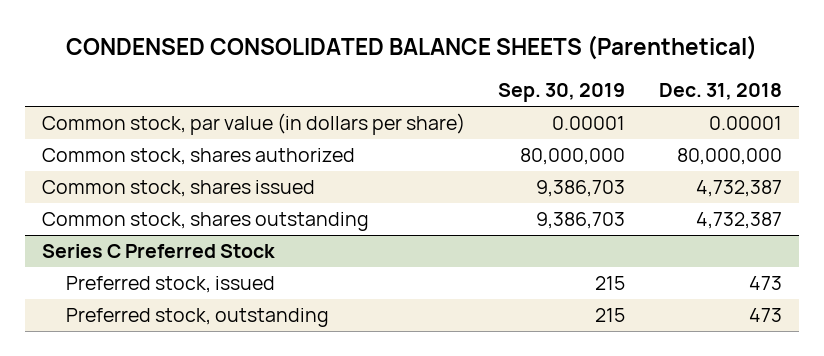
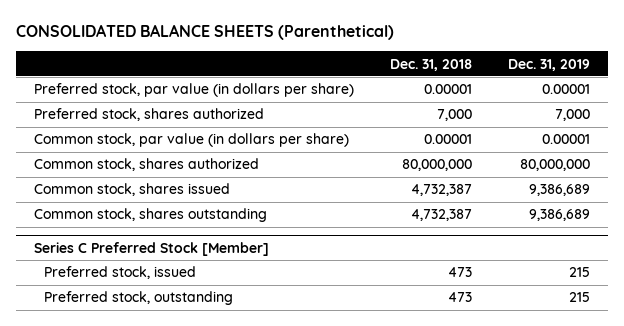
- CONDENSED CONSOLIDATED BALANCE SHEETS (Parenthetical)
+ CONSOLIDATED BALANCE SHEETS (Parenthetical)
- | Sep. 30, 2019 | Dec. 31, 2018
+ | Dec. 31, 2018 | Dec. 31, 2019
+ Preferred stock, par value (in dollars per share) | 0.00001 | 0.00001
+ Preferred stock, shares authorized | 7,000 | 7,000
- Series C Preferred Stock
+ Series C Preferred Stock [Member]

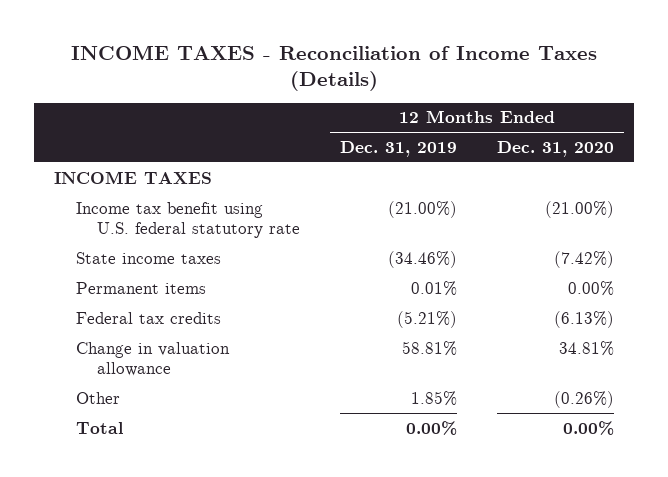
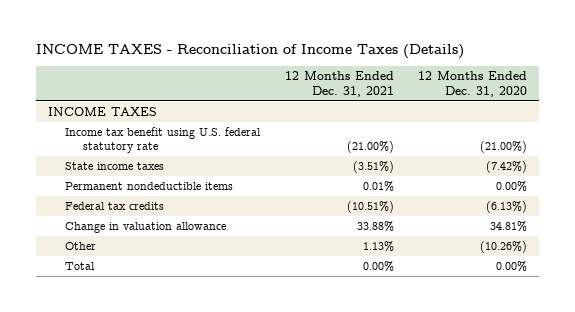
- | 12 Months Ended Dec. 31, 2019 | 12 Months Ended Dec. 31, 2020
+ | 12 Months Ended Dec. 31, 2021 | 12 Months Ended Dec. 31, 2020
- Permanent items | 0.01% | 0.00%
+ Permanent nondeductible items | 0.01% | 0.00%
- Other | 1.85% | (0.26%)
+ Other | 1.13% | (10.26%)

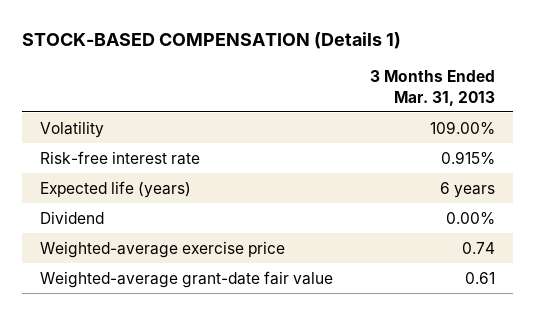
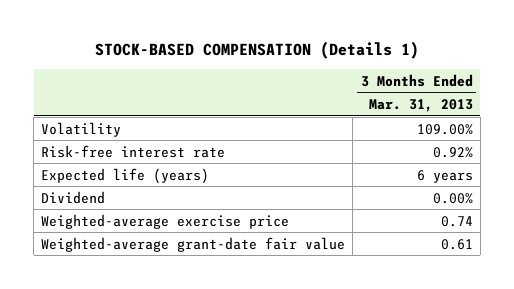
- Risk-free interest rate | 0.915%
+ Risk-free interest rate | 0.92%

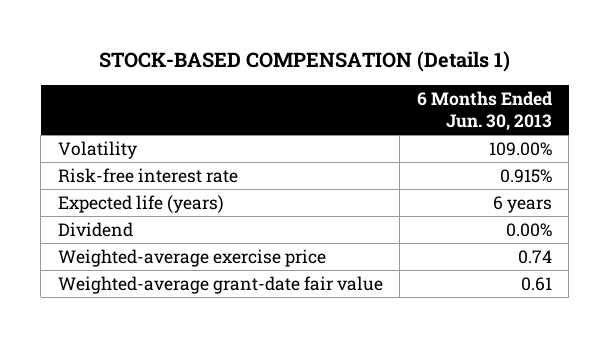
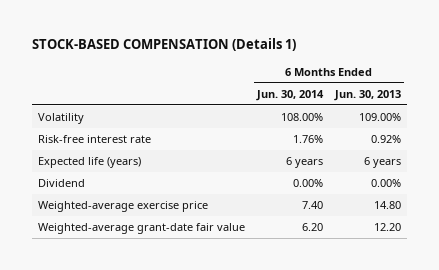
- | 6 Months Ended Jun. 30, 2013
+ | 6 Months Ended Jun. 30, 2014 | 6 Months Ended Jun. 30, 2013
- Risk-free interest rate | 0.915%
+ Risk-free interest rate | 1.76% | 0.92%
- Weighted-average exercise price | 0.74
- Weighted-average grant-date fair value | 0.61
+ Weighted-average exercise price | 7.40 | 14.80
+ Weighted-average grant-date fair value | 6.20 | 12.20

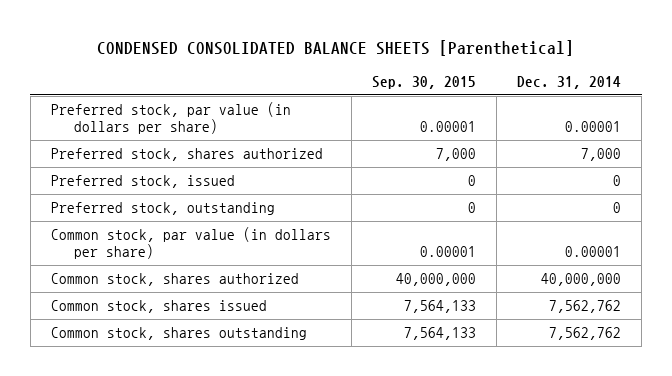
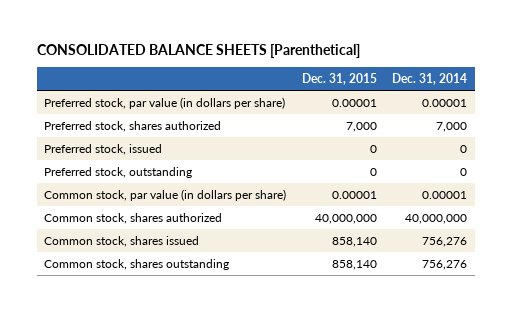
- CONDENSED CONSOLIDATED BALANCE SHEETS [Parenthetical]
+ CONSOLIDATED BALANCE SHEETS [Parenthetical]
- | Sep. 30, 2015 | Dec. 31, 2014
+ | Dec. 31, 2015 | Dec. 31, 2014
- Common stock, shares issued | 7,564,133 | 7,562,762
- Common stock, shares outstanding | 7,564,133 | 7,562,762
+ Common stock, shares issued | 858,140 | 756,276
+ Common stock, shares outstanding | 858,140 | 756,276

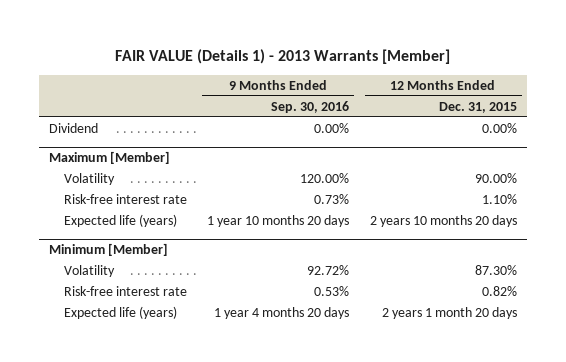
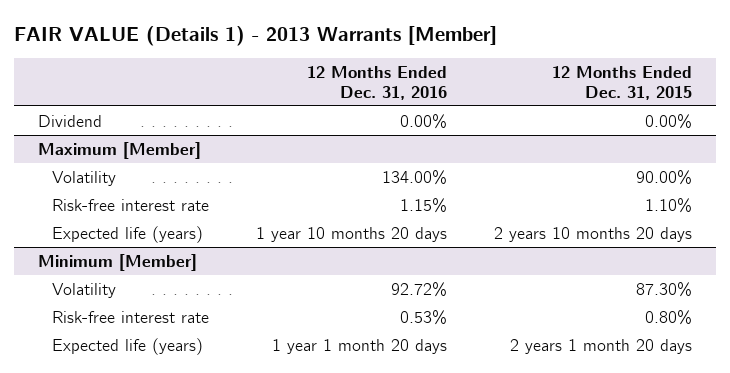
- | 9 Months Ended Sep. 30, 2016 | 12 Months Ended Dec. 31, 2015
+ | 12 Months Ended Dec. 31, 2016 | 12 Months Ended Dec. 31, 2015
@ Minimum [Member]
- Risk-free interest rate | 0.53% | 0.82%
+ Risk-free interest rate | 0.53% | 0.80%

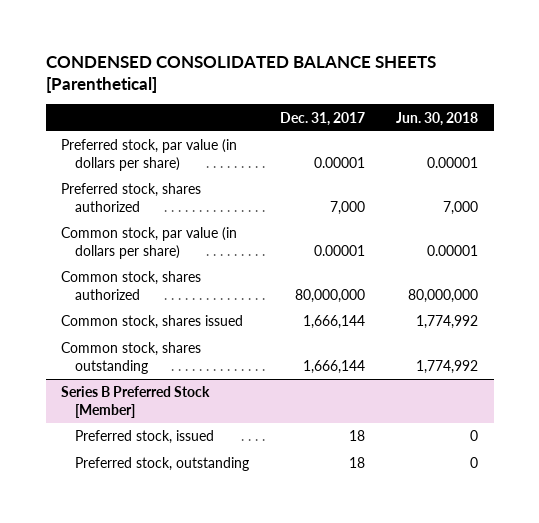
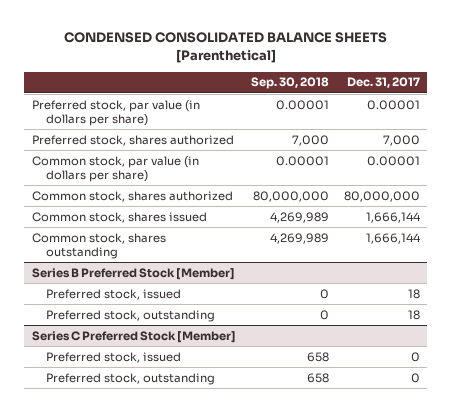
- | Dec. 31, 2017 | Jun. 30, 2018
+ | Sep. 30, 2018 | Dec. 31, 2017
+ Series C Preferred Stock [Member]
+ Preferred stock, issued | 658 | 0
+ Preferred stock, outstanding | 658 | 0

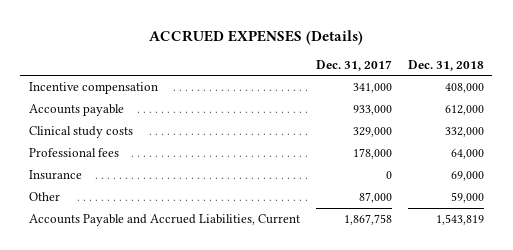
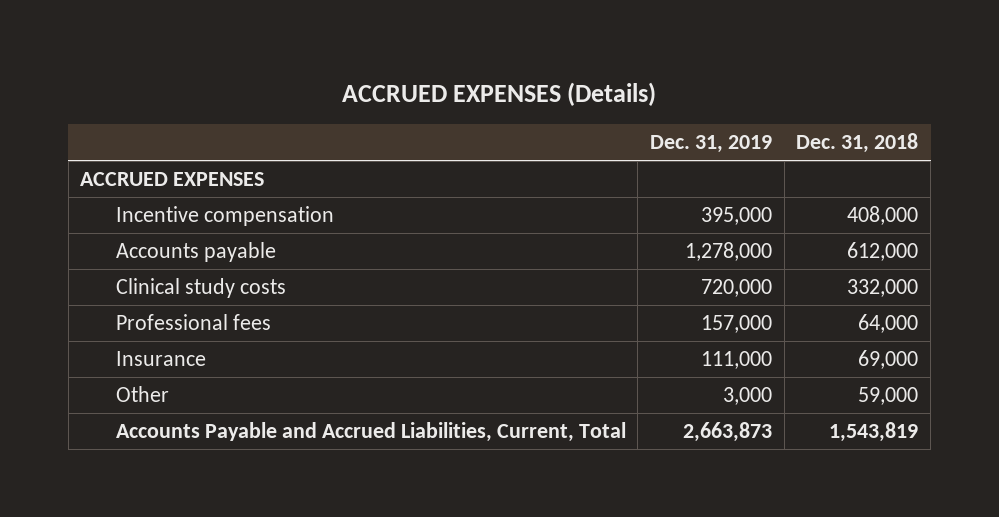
- | Dec. 31, 2017 | Dec. 31, 2018
+ | Dec. 31, 2019 | Dec. 31, 2018
+ ACCRUED EXPENSES
- Accounts Payable and Accrued Liabilities, Current | 1,867,758 | 1,543,819
+ Accounts Payable and Accrued Liabilities, Current, Total | 2,663,873 | 1,543,819

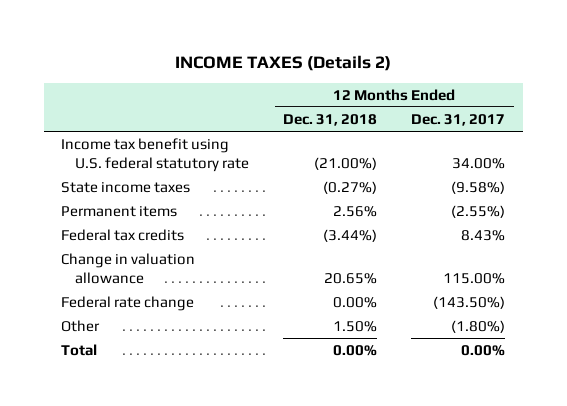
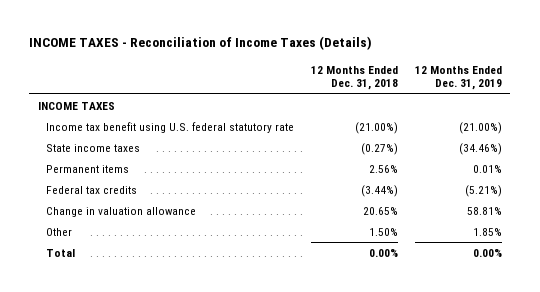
- INCOME TAXES (Details 2)
+ INCOME TAXES - Reconciliation of Income Taxes (Details)
- | 12 Months Ended Dec. 31, 2018 | 12 Months Ended Dec. 31, 2017
+ | 12 Months Ended Dec. 31, 2018 | 12 Months Ended Dec. 31, 2019
+ INCOME TAXES
- Federal rate change | 0.00% | (143.50%)

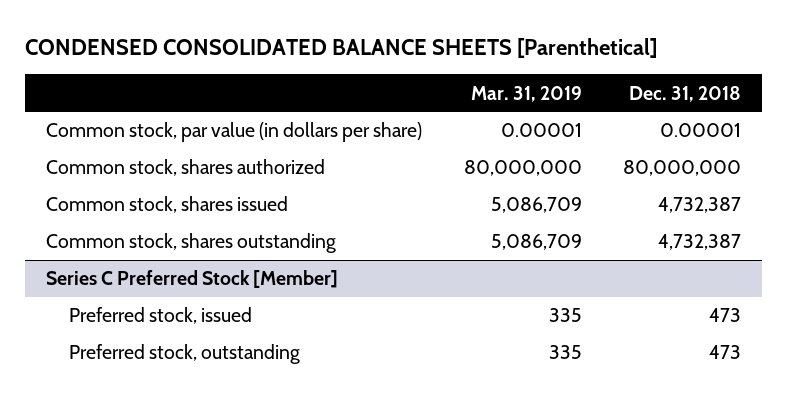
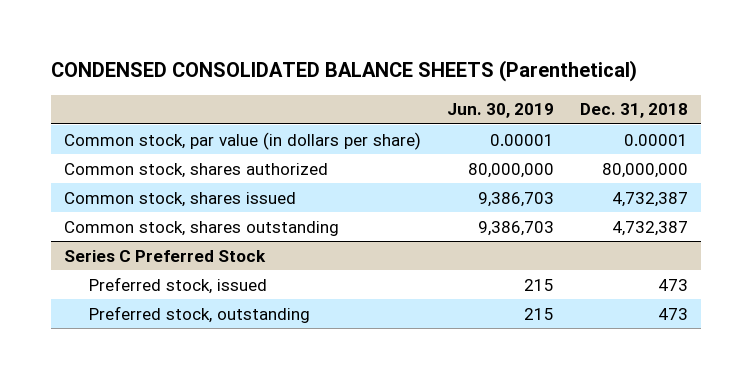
- CONDENSED CONSOLIDATED BALANCE SHEETS [Parenthetical]
+ CONDENSED CONSOLIDATED BALANCE SHEETS (Parenthetical)
- | Mar. 31, 2019 | Dec. 31, 2018
+ | Jun. 30, 2019 | Dec. 31, 2018
- Series C Preferred Stock [Member]
+ Series C Preferred Stock

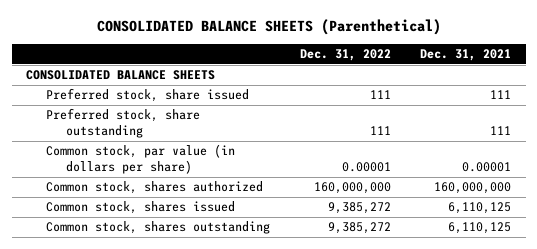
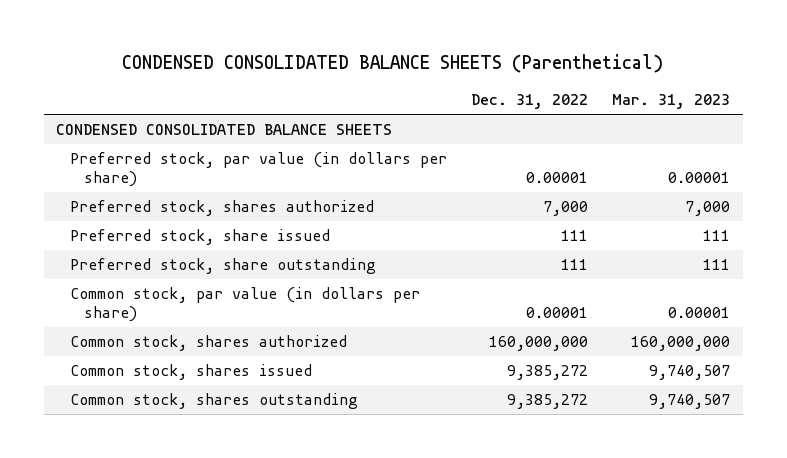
- CONSOLIDATED BALANCE SHEETS (Parenthetical)
+ CONDENSED CONSOLIDATED BALANCE SHEETS (Parenthetical)
- | Dec. 31, 2022 | Dec. 31, 2021
+ | Dec. 31, 2022 | Mar. 31, 2023
- CONSOLIDATED BALANCE SHEETS
+ CONDENSED CONSOLIDATED BALANCE SHEETS
+ Preferred stock, par value (in dollars per share) | 0.00001 | 0.00001
+ Preferred stock, shares authorized | 7,000 | 7,000

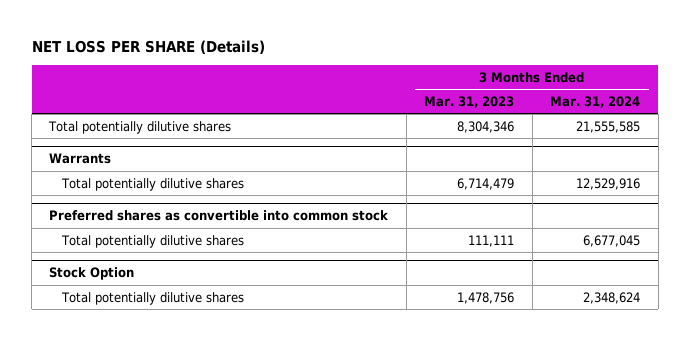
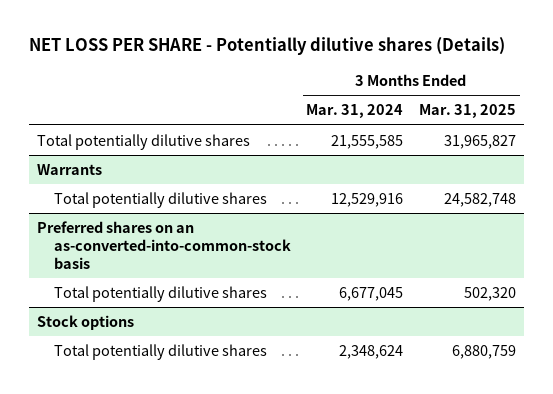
- NET LOSS PER SHARE (Details)
+ NET LOSS PER SHARE - Potentially dilutive shares (Details)
- | 3 Months Ended Mar. 31, 2023 | 3 Months Ended Mar. 31, 2024
+ | 3 Months Ended Mar. 31, 2024 | 3 Months Ended Mar. 31, 2025
- Preferred shares as convertible into common stock
+ Preferred shares on an as-converted-into-common-stock basis
- Stock Option
+ Stock options

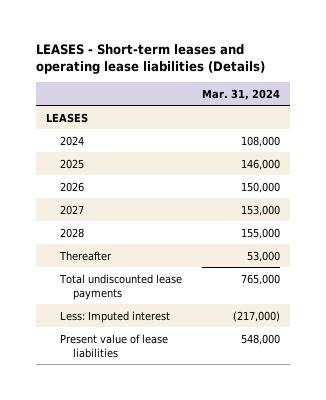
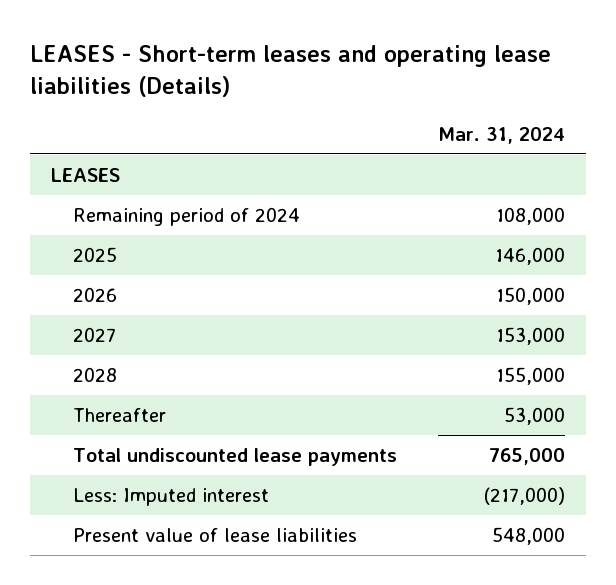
- 2024 | 108,000
+ Remaining period of 2024 | 108,000

